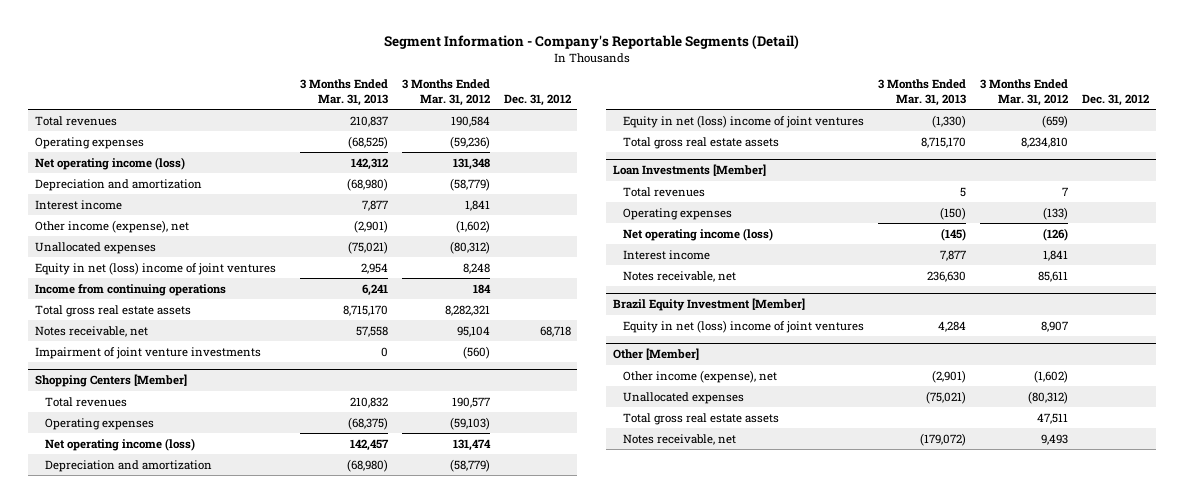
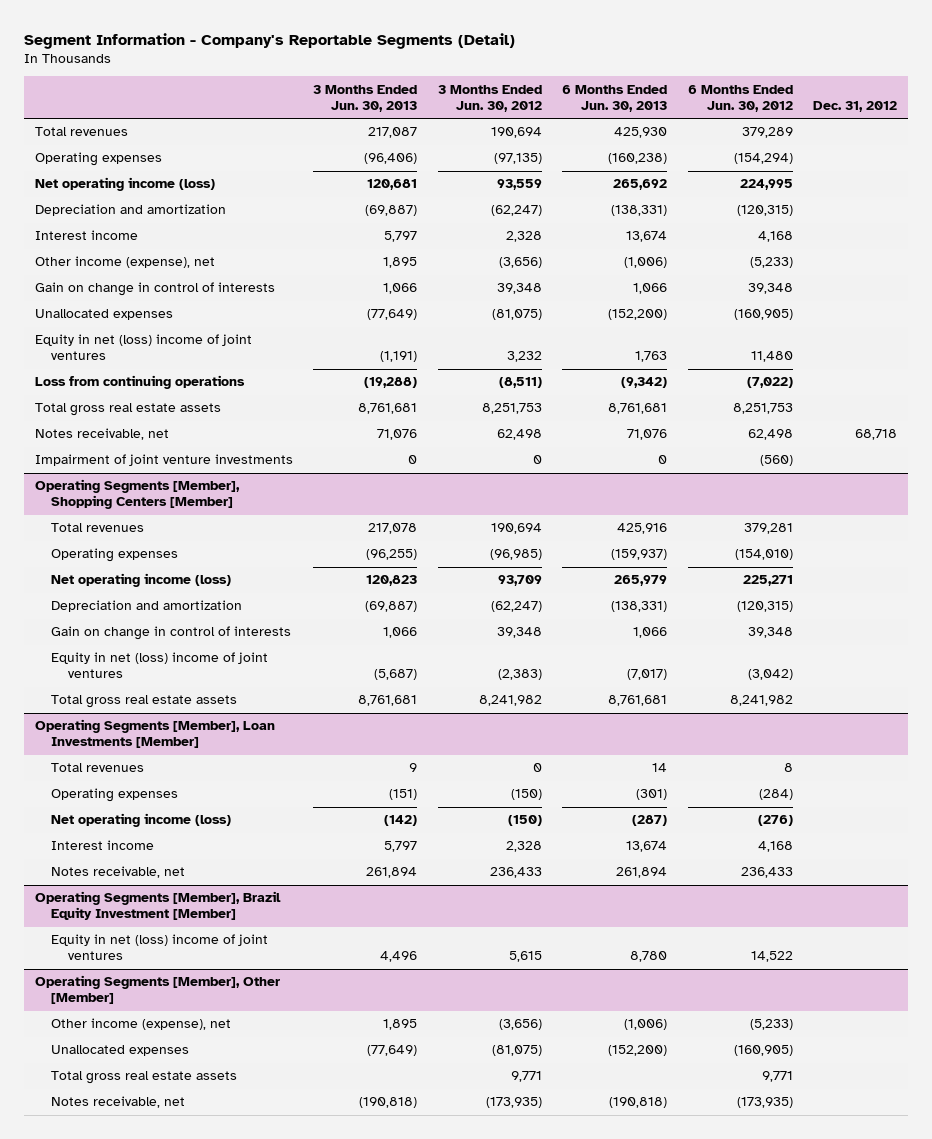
- | 3 Months Ended Mar. 31, 2013 | 3 Months Ended Mar. 31, 2012 | Dec. 31, 2012
+ | 3 Months Ended Jun. 30, 2013 | 3 Months Ended Jun. 30, 2012 | 6 Months Ended Jun. 30, 2013 | 6 Months Ended Jun. 30, 2012 | Dec. 31, 2012
+ Gain on change in control of interests | 1,066 | 39,348 | 1,066 | 39,348 |
- Income from continuing operations | 6,241 | 184 |
+ Loss from continuing operations | (19,288) | (8,511) | (9,342) | (7,022) |
- Shopping Centers [Member]
+ Operating Segments [Member], Shopping Centers [Member]
+ Gain on change in control of interests | 1,066 | 39,348 | 1,066 | 39,348 |
- Loan Investments [Member]
+ Operating Segments [Member], Loan Investments [Member]
- Brazil Equity Investment [Member]
+ Operating Segments [Member], Brazil Equity Investment [Member]
- Other [Member]
+ Operating Segments [Member], Other [Member]

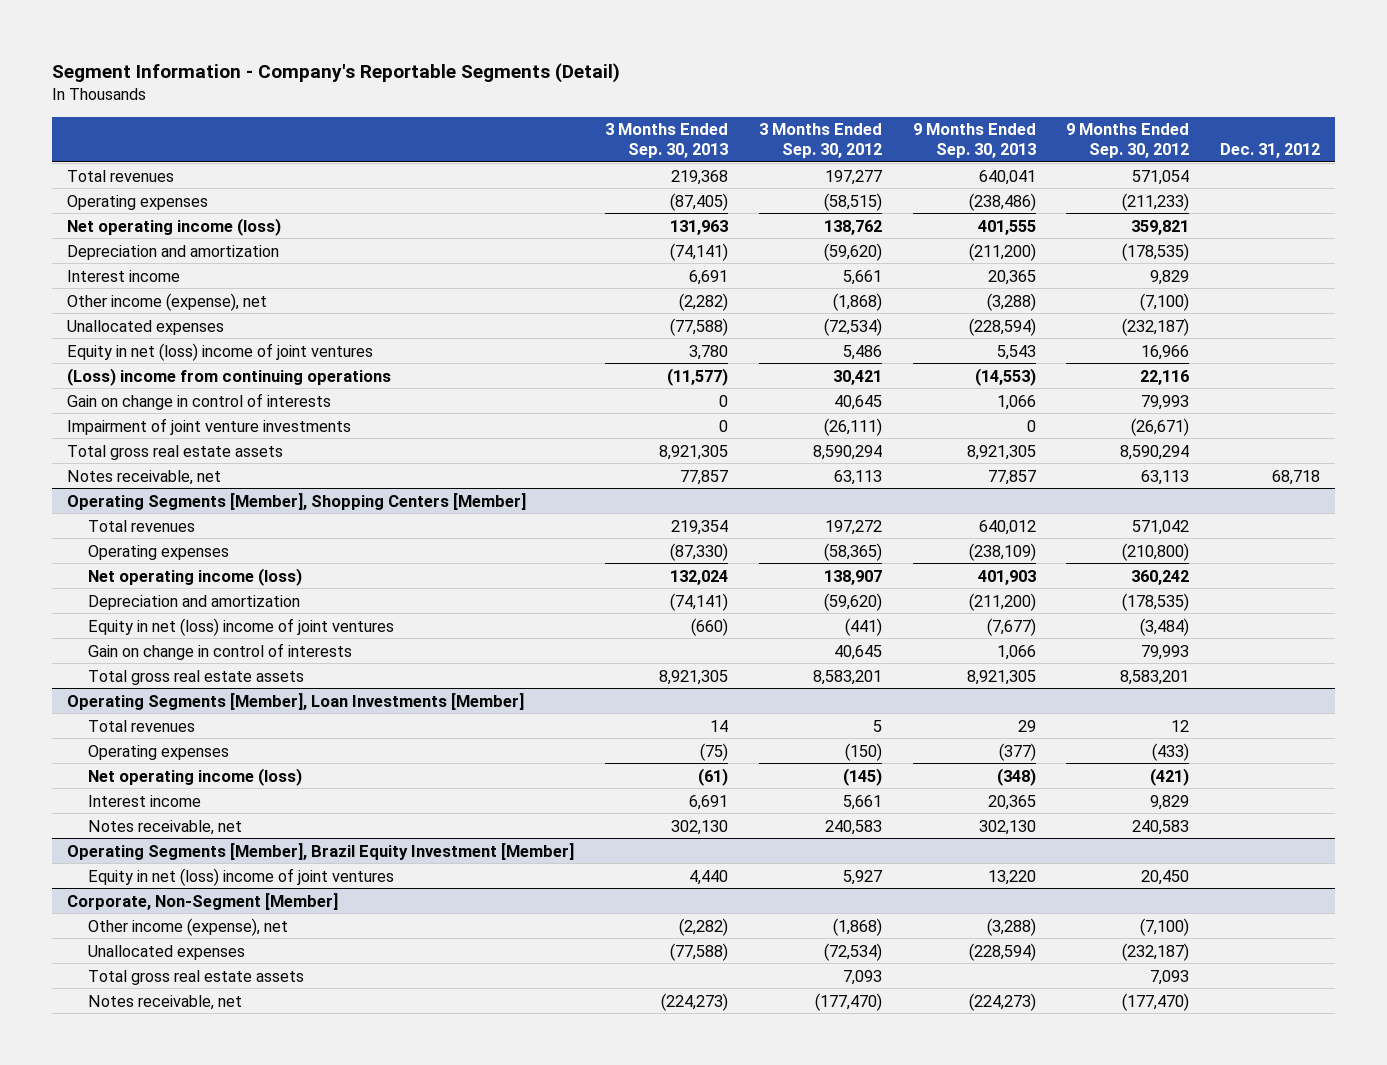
- | 3 Months Ended Jun. 30, 2013 | 3 Months Ended Jun. 30, 2012 | 6 Months Ended Jun. 30, 2013 | 6 Months Ended Jun. 30, 2012 | Dec. 31, 2012
+ | 3 Months Ended Sep. 30, 2013 | 3 Months Ended Sep. 30, 2012 | 9 Months Ended Sep. 30, 2013 | 9 Months Ended Sep. 30, 2012 | Dec. 31, 2012
- Loss from continuing operations | (19,288) | (8,511) | (9,342) | (7,022) |
+ (Loss) income from continuing operations | (11,577) | 30,421 | (14,553) | 22,116 |
moved down: Gain on change in control of interests | 0 | 40,645 | 1,066 | 79,993 |
moved up: Impairment of joint venture investments | 0 | (26,111) | 0 | (26,671) |
@ Operating Segments [Member], Shopping Centers [Member]
moved down: Gain on change in control of interests | | 40,645 | 1,066 | 79,993 |
- Operating Segments [Member], Other [Member]
- Other income (expense), net | 1,895 | (3,656) | (1,006) | (5,233) |
- Unallocated expenses | (77,649) | (81,075) | (152,200) | (160,905) |
- Total gross real estate assets | | 9,771 | | 9,771 |
- Notes receivable, net | (190,818) | (173,935) | (190,818) | (173,935) |
+ Corporate, Non-Segment [Member]
+ Other income (expense), net | (2,282) | (1,868) | (3,288) | (7,100) |
+ Unallocated expenses | (77,588) | (72,534) | (228,594) | (232,187) |
+ Total gross real estate assets | | 7,093 | | 7,093 |
+ Notes receivable, net | (224,273) | (177,470) | (224,273) | (177,470) |

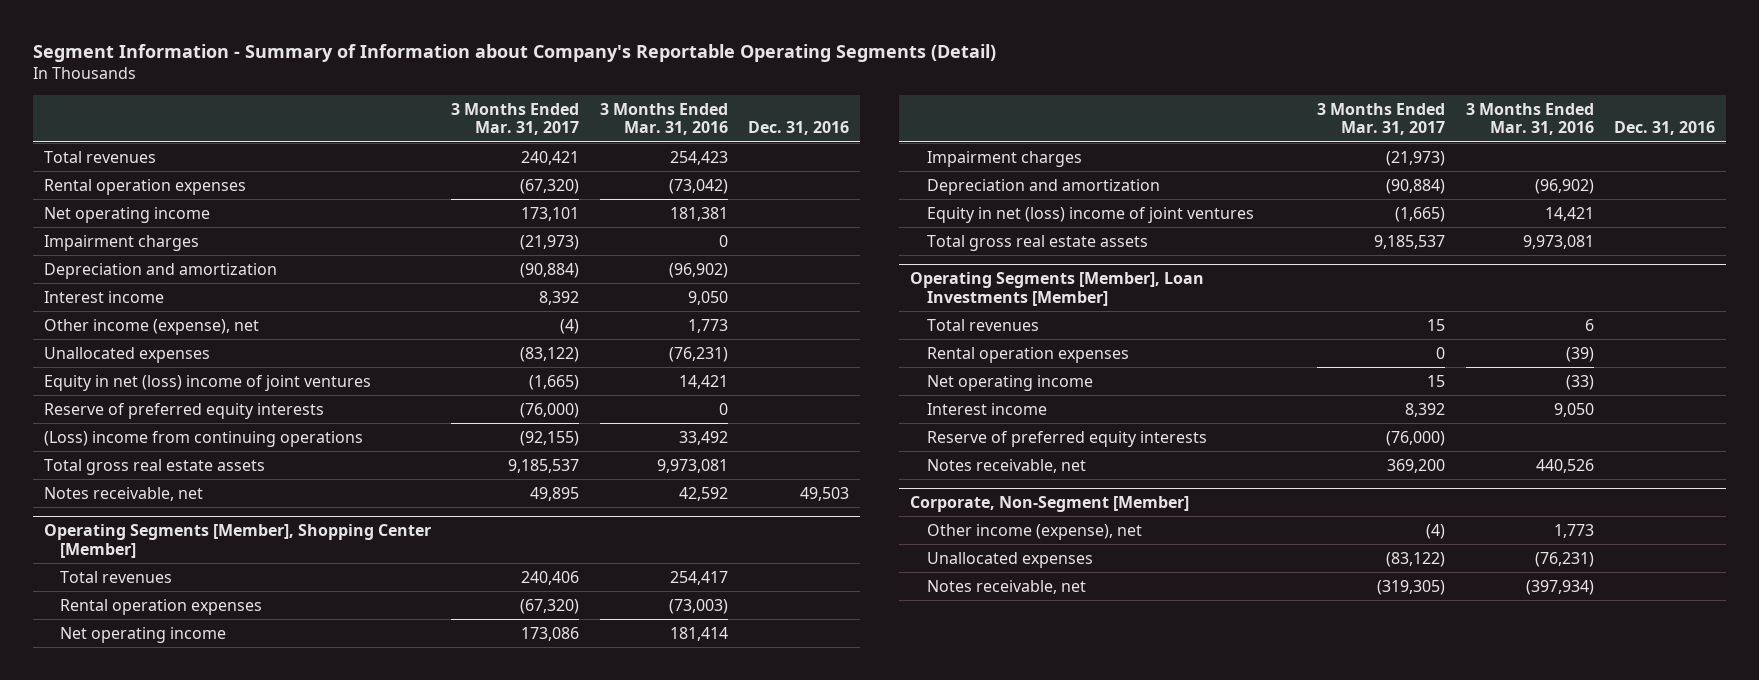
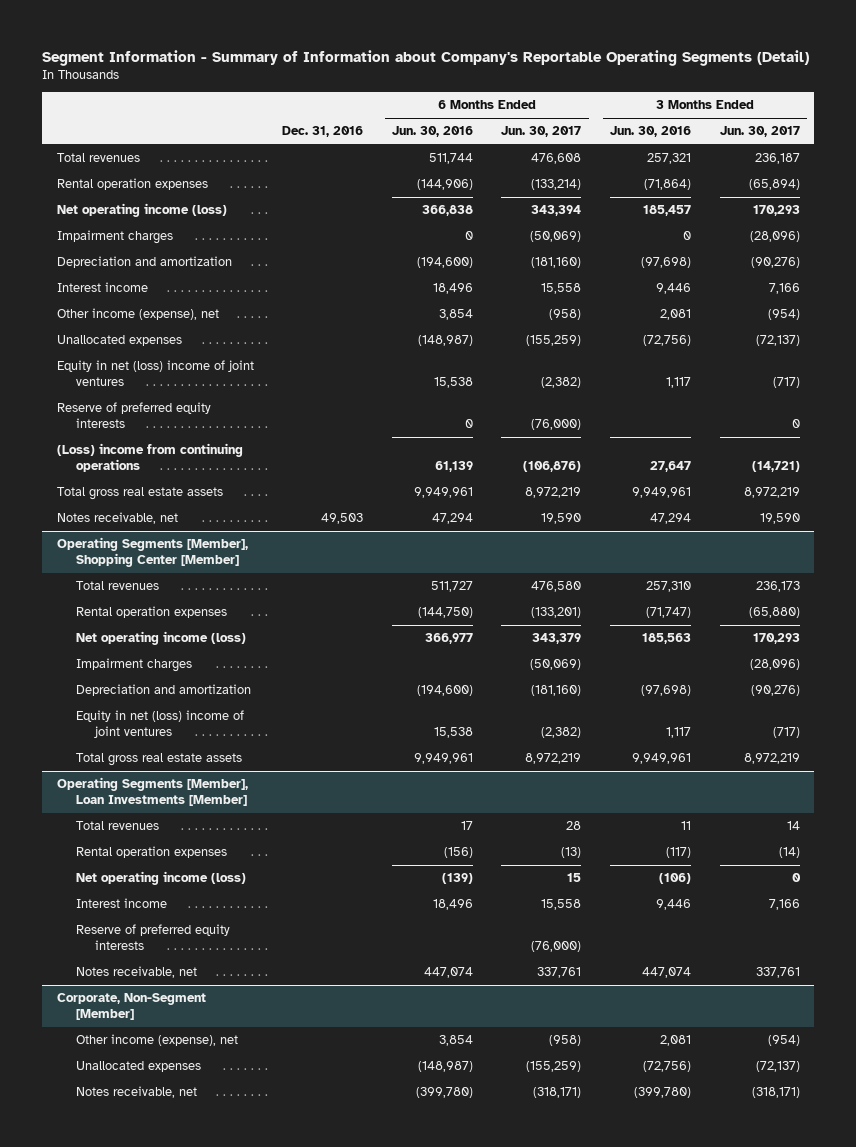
- | 3 Months Ended Mar. 31, 2017 | 3 Months Ended Mar. 31, 2016 | Dec. 31, 2016
+ | Dec. 31, 2016 | 6 Months Ended Jun. 30, 2016 | 6 Months Ended Jun. 30, 2017 | 3 Months Ended Jun. 30, 2016 | 3 Months Ended Jun. 30, 2017
- Net operating income | 173,101 | 181,381 |
+ Net operating income (loss) | | 366,838 | 343,394 | 185,457 | 170,293
@ Operating Segments [Member], Shopping Center [Member]
- Net operating income | 173,086 | 181,414 |
+ Net operating income (loss) | | 366,977 | 343,379 | 185,563 | 170,293
@ Operating Segments [Member], Loan Investments [Member]
- Net operating income | 15 | (33) |
+ Net operating income (loss) | | (139) | 15 | (106) | 0

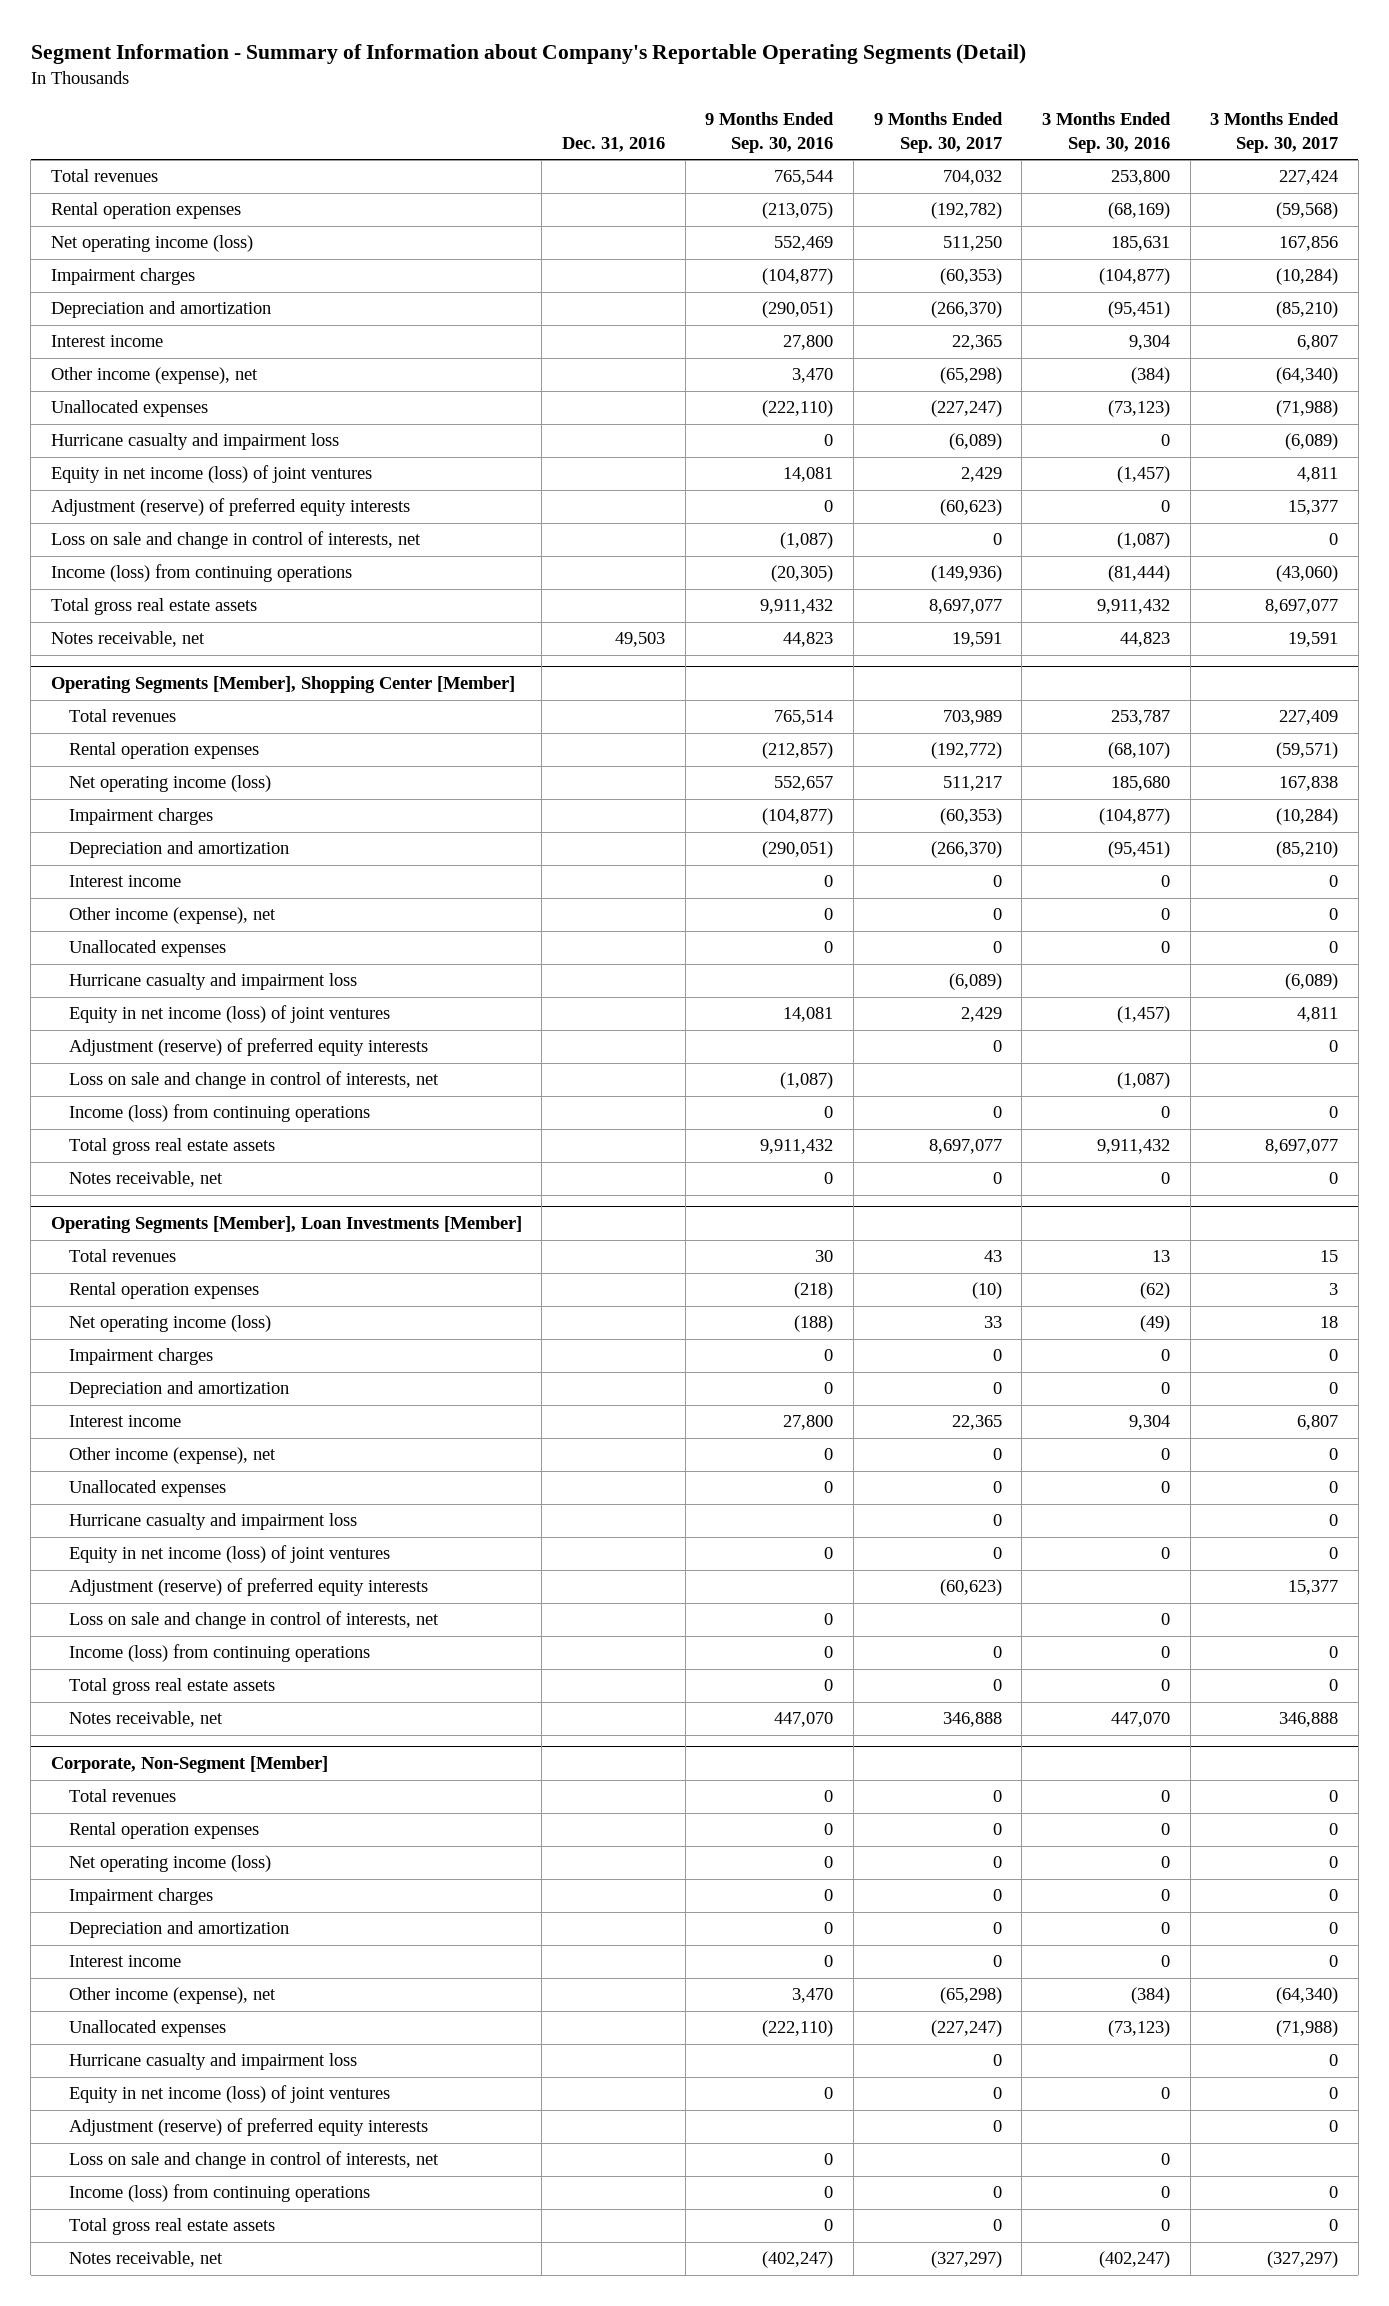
- | Dec. 31, 2016 | 6 Months Ended Jun. 30, 2016 | 6 Months Ended Jun. 30, 2017 | 3 Months Ended Jun. 30, 2016 | 3 Months Ended Jun. 30, 2017
+ | Dec. 31, 2016 | 9 Months Ended Sep. 30, 2016 | 9 Months Ended Sep. 30, 2017 | 3 Months Ended Sep. 30, 2016 | 3 Months Ended Sep. 30, 2017
- Equity in net (loss) income of joint ventures | | 15,538 | (2,382) | 1,117 | (717)
- Reserve of preferred equity interests | | 0 | (76,000) | | 0
- (Loss) income from continuing operations | | 61,139 | (106,876) | 27,647 | (14,721)
+ Hurricane casualty and impairment loss | | 0 | (6,089) | 0 | (6,089)
+ Equity in net income (loss) of joint ventures | | 14,081 | 2,429 | (1,457) | 4,811
+ Adjustment (reserve) of preferred equity interests | | 0 | (60,623) | 0 | 15,377
+ Loss on sale and change in control of interests, net | | (1,087) | 0 | (1,087) | 0
+ Income (loss) from continuing operations | | (20,305) | (149,936) | (81,444) | (43,060)
@ Operating Segments [Member], Shopping Center [Member]
- Equity in net (loss) income of joint ventures | | 15,538 | (2,382) | 1,117 | (717)
+ Interest income | | 0 | 0 | 0 | 0
+ Other income (expense), net | | 0 | 0 | 0 | 0
+ Unallocated expenses | | 0 | 0 | 0 | 0
+ Hurricane casualty and impairment loss | | | (6,089) | | (6,089)
+ Equity in net income (loss) of joint ventures | | 14,081 | 2,429 | (1,457) | 4,811
+ Adjustment (reserve) of preferred equity interests | | | 0 | | 0
+ Loss on sale and change in control of interests, net | | (1,087) | | (1,087) |
+ Income (loss) from continuing operations | | 0 | 0 | 0 | 0
+ Notes receivable, net | | 0 | 0 | 0 | 0
@ Operating Segments [Member], Loan Investments [Member]
+ Impairment charges | | 0 | 0 | 0 | 0
+ Depreciation and amortization | | 0 | 0 | 0 | 0
- Reserve of preferred equity interests | | | (76,000) | |
+ Other income (expense), net | | 0 | 0 | 0 | 0
+ Unallocated expenses | | 0 | 0 | 0 | 0
+ Hurricane casualty and impairment loss | | | 0 | | 0
+ Equity in net income (loss) of joint ventures | | 0 | 0 | 0 | 0
+ Adjustment (reserve) of preferred equity interests | | | (60,623) | | 15,377
+ Loss on sale and change in control of interests, net | | 0 | | 0 |
+ Income (loss) from continuing operations | | 0 | 0 | 0 | 0
+ Total gross real estate assets | | 0 | 0 | 0 | 0
@ Corporate, Non-Segment [Member]
+ Total revenues | | 0 | 0 | 0 | 0
+ Rental operation expenses | | 0 | 0 | 0 | 0
+ Net operating income (loss) | | 0 | 0 | 0 | 0
+ Impairment charges | | 0 | 0 | 0 | 0
+ Depreciation and amortization | | 0 | 0 | 0 | 0
+ Interest income | | 0 | 0 | 0 | 0
+ Hurricane casualty and impairment loss | | | 0 | | 0
+ Equity in net income (loss) of joint ventures | | 0 | 0 | 0 | 0
+ Adjustment (reserve) of preferred equity interests | | | 0 | | 0
+ Loss on sale and change in control of interests, net | | 0 | | 0 |
+ Income (loss) from continuing operations | | 0 | 0 | 0 | 0
+ Total gross real estate assets | | 0 | 0 | 0 | 0

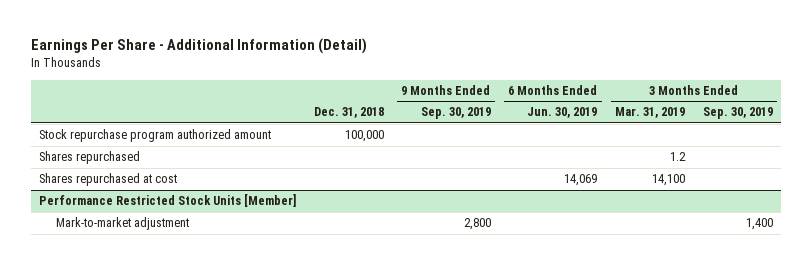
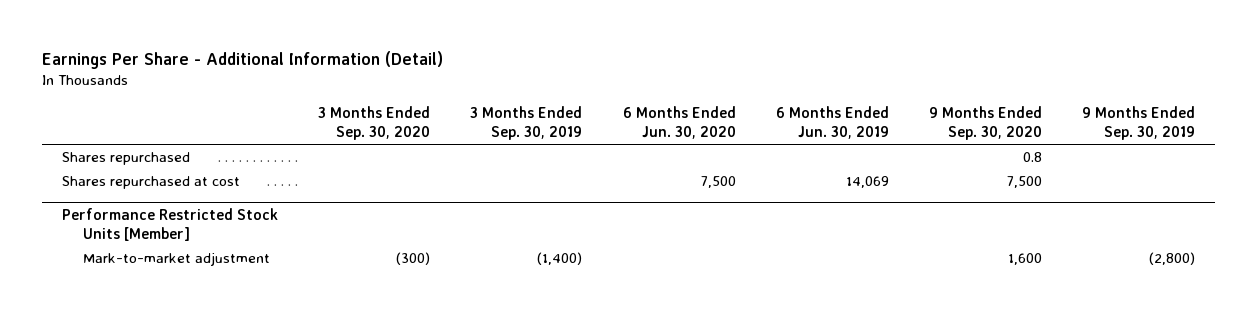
- | Dec. 31, 2018 | 9 Months Ended Sep. 30, 2019 | 6 Months Ended Jun. 30, 2019 | 3 Months Ended Mar. 31, 2019 | 3 Months Ended Sep. 30, 2019
+ | 3 Months Ended Sep. 30, 2020 | 3 Months Ended Sep. 30, 2019 | 6 Months Ended Jun. 30, 2020 | 6 Months Ended Jun. 30, 2019 | 9 Months Ended Sep. 30, 2020 | 9 Months Ended Sep. 30, 2019
- Stock repurchase program authorized amount | 100,000 | | | |
@ Performance Restricted Stock Units [Member]
- Mark-to-market adjustment | | 2,800 | | | 1,400
+ Mark-to-market adjustment | (300) | (1,400) | | | 1,600 | (2,800)

